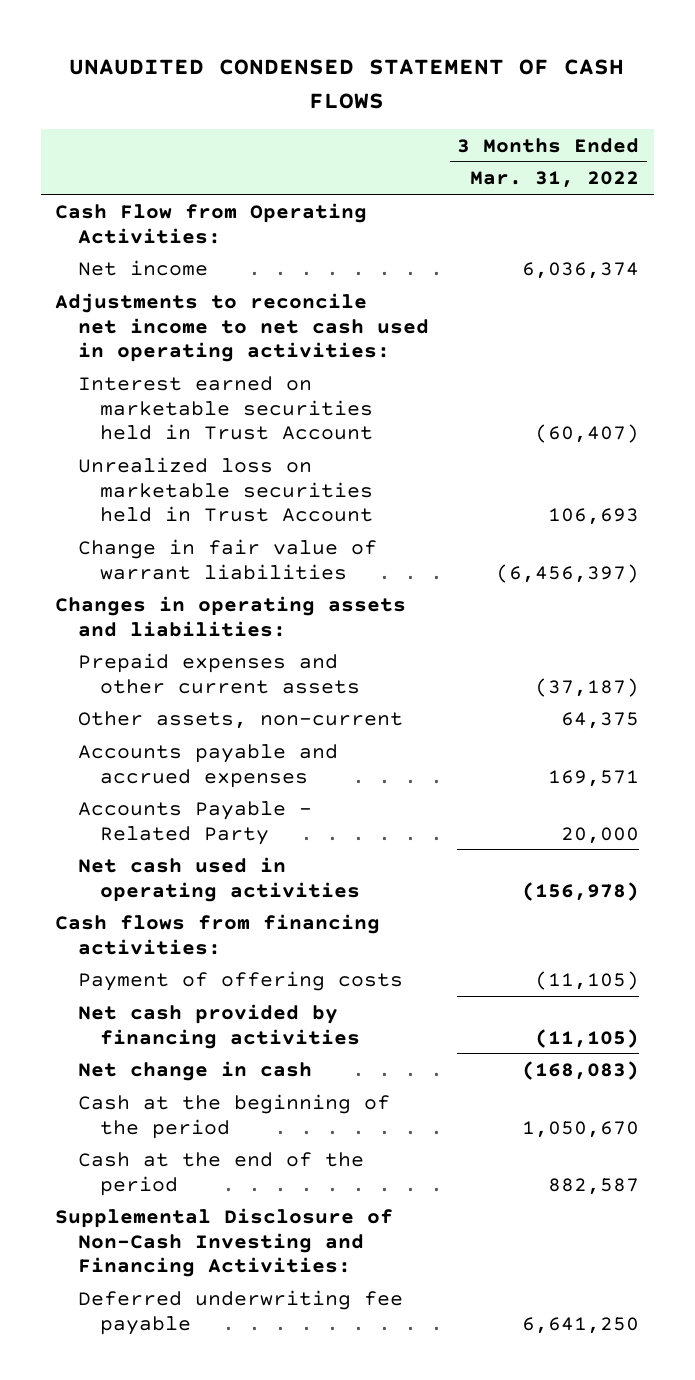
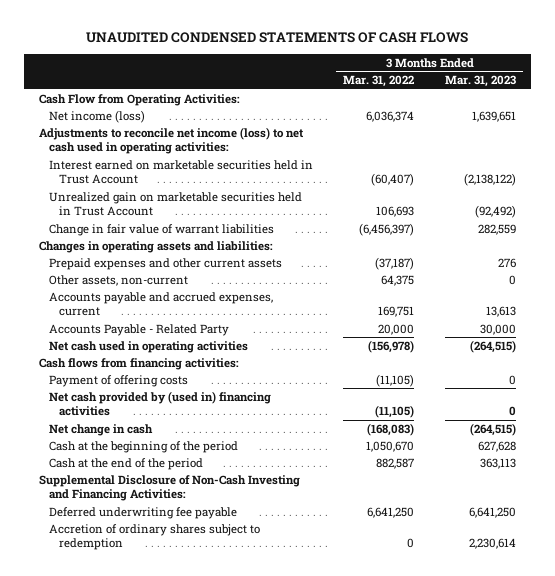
- UNAUDITED CONDENSED STATEMENT OF CASH FLOWS
+ UNAUDITED CONDENSED STATEMENTS OF CASH FLOWS
- | 3 Months Ended Mar. 31, 2022
+ | 3 Months Ended Mar. 31, 2022 | 3 Months Ended Mar. 31, 2023
- Net income | 6,036,374
- Adjustments to reconcile net income to net cash used in operating activities:
+ Net income (loss) | 6,036,374 | 1,639,651
+ Adjustments to reconcile net income (loss) to net cash used in operating activities:
- Unrealized loss on marketable securities held in Trust Account | 106,693
+ Unrealized gain on marketable securities held in Trust Account | 106,693 | (92,492)
- Accounts payable and accrued expenses | 169,571
+ Accounts payable and accrued expenses, current | 169,751 | 13,613
- Net cash provided by financing activities | (11,105)
+ Net cash provided by (used in) financing activities | (11,105) | 0
+ Accretion of ordinary shares subject to redemption | 0 | 2,230,614

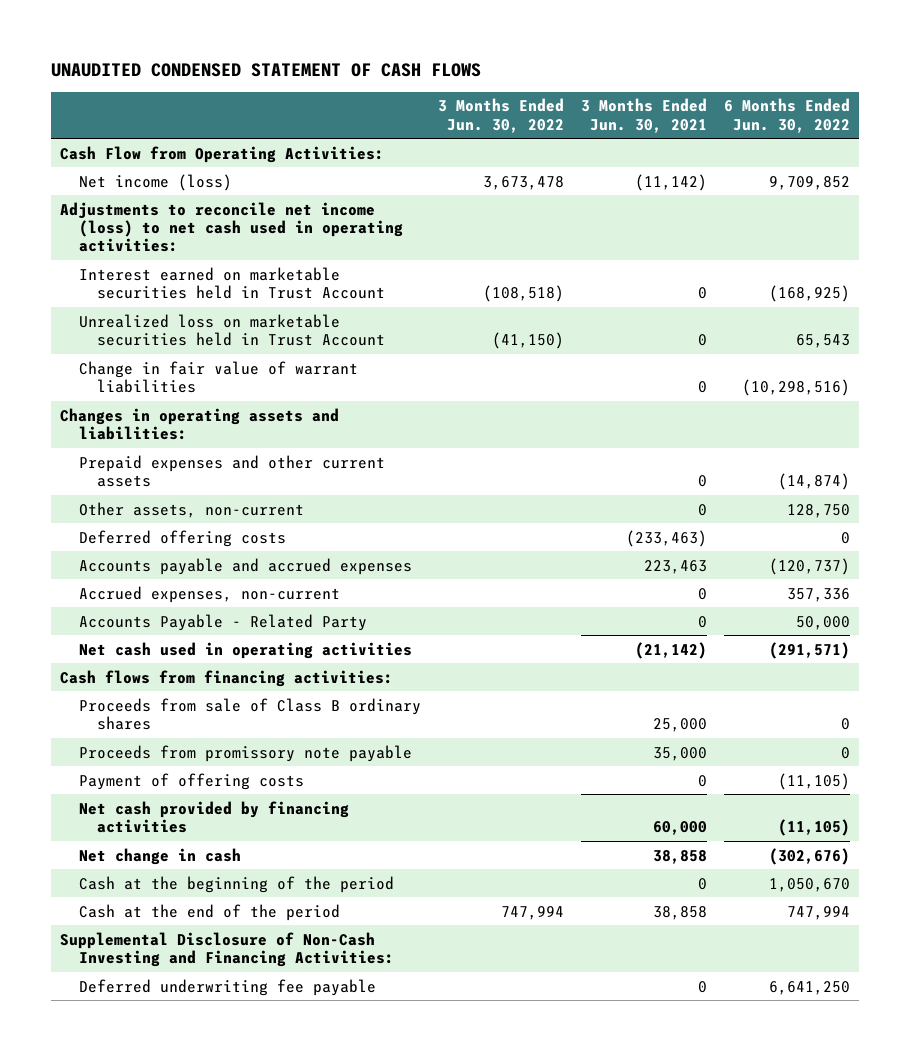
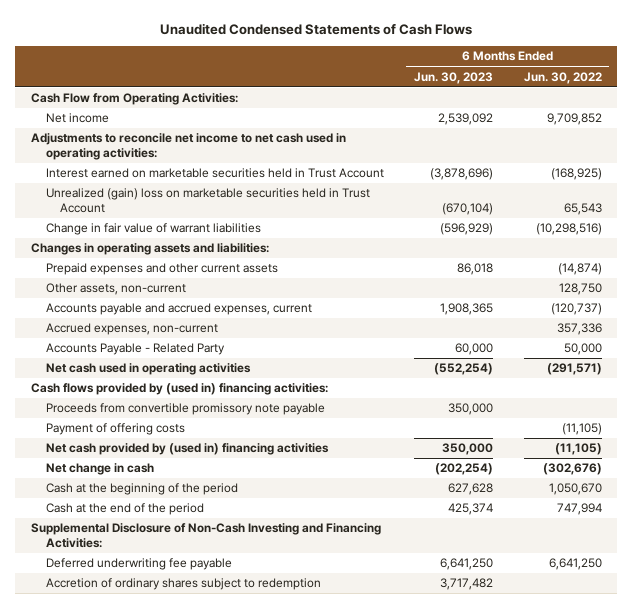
- UNAUDITED CONDENSED STATEMENT OF CASH FLOWS
+ Unaudited Condensed Statements of Cash Flows
- | 3 Months Ended Jun. 30, 2022 | 3 Months Ended Jun. 30, 2021 | 6 Months Ended Jun. 30, 2022
+ | 6 Months Ended Jun. 30, 2023 | 6 Months Ended Jun. 30, 2022
- Net income (loss) | 3,673,478 | (11,142) | 9,709,852
- Adjustments to reconcile net income (loss) to net cash used in operating activities:
+ Net income | 2,539,092 | 9,709,852
+ Adjustments to reconcile net income to net cash used in operating activities:
- Unrealized loss on marketable securities held in Trust Account | (41,150) | 0 | 65,543
+ Unrealized (gain) loss on marketable securities held in Trust Account | (670,104) | 65,543
- Deferred offering costs | | (233,463) | 0
- Accounts payable and accrued expenses | | 223,463 | (120,737)
+ Accounts payable and accrued expenses, current | 1,908,365 | (120,737)
- Cash flows from financing activities:
- Proceeds from sale of Class B ordinary shares | | 25,000 | 0
- Proceeds from promissory note payable | | 35,000 | 0
+ Cash flows provided by (used in) financing activities:
+ Proceeds from convertible promissory note payable | 350,000 |
- Net cash provided by financing activities | | 60,000 | (11,105)
+ Net cash provided by (used in) financing activities | 350,000 | (11,105)
+ Accretion of ordinary shares subject to redemption | 3,717,482 |

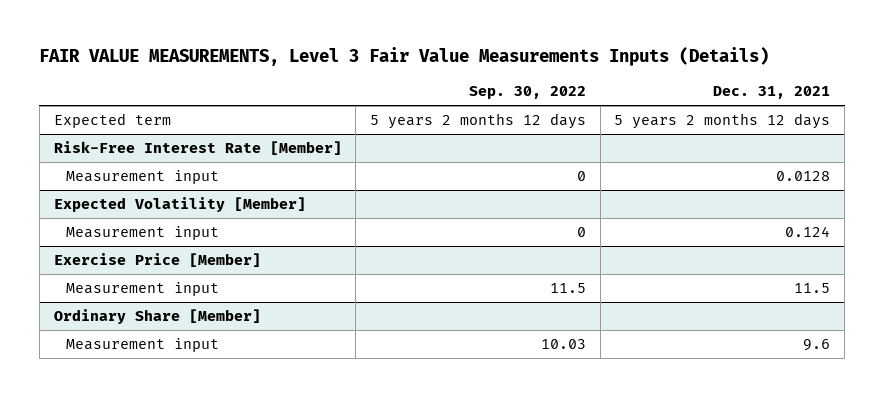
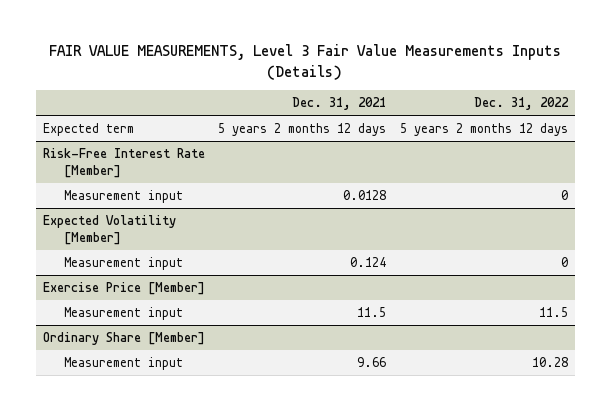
- | Sep. 30, 2022 | Dec. 31, 2021
+ | Dec. 31, 2021 | Dec. 31, 2022
@ Ordinary Share [Member]
- Measurement input | 10.03 | 9.6
+ Measurement input | 9.66 | 10.28

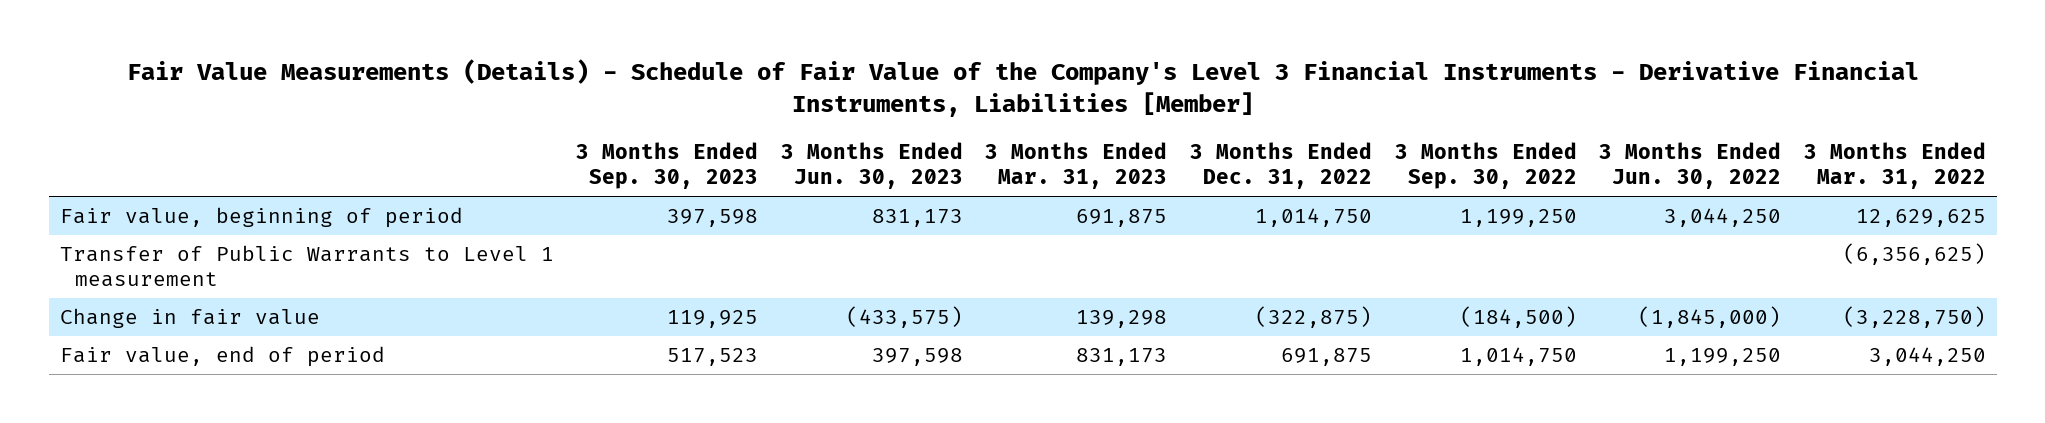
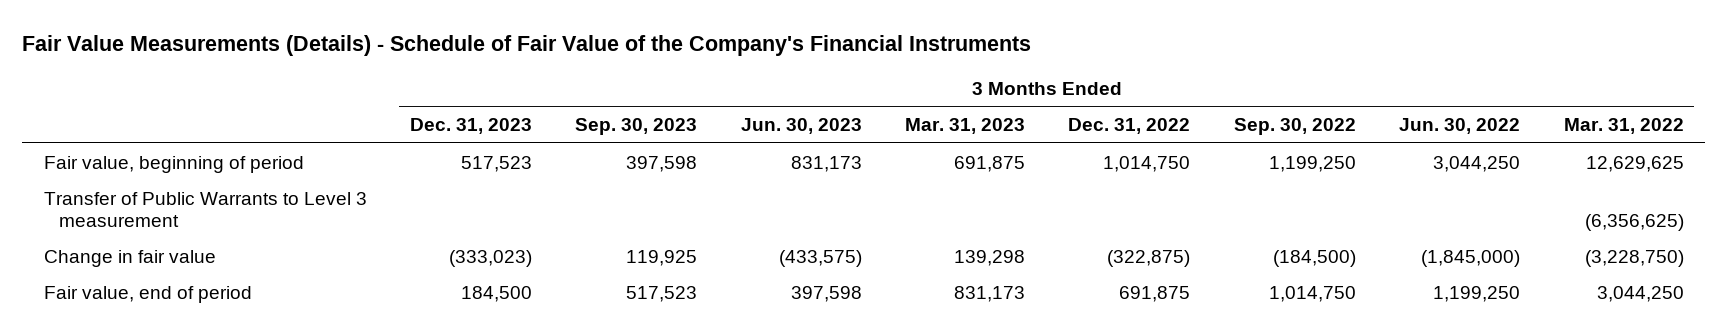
- Fair Value Measurements (Details) - Schedule of Fair Value of the Company's Level 3 Financial Instruments - Derivative Financial Instruments, Liabilities [Member]
+ Fair Value Measurements (Details) - Schedule of Fair Value of the Company's Financial Instruments
- | 3 Months Ended Sep. 30, 2023 | 3 Months Ended Jun. 30, 2023 | 3 Months Ended Mar. 31, 2023 | 3 Months Ended Dec. 31, 2022 | 3 Months Ended Sep. 30, 2022 | 3 Months Ended Jun. 30, 2022 | 3 Months Ended Mar. 31, 2022
+ | 3 Months Ended Dec. 31, 2023 | 3 Months Ended Sep. 30, 2023 | 3 Months Ended Jun. 30, 2023 | 3 Months Ended Mar. 31, 2023 | 3 Months Ended Dec. 31, 2022 | 3 Months Ended Sep. 30, 2022 | 3 Months Ended Jun. 30, 2022 | 3 Months Ended Mar. 31, 2022
- Transfer of Public Warrants to Level 1 measurement | | | | | | | (6,356,625)
+ Transfer of Public Warrants to Level 3 measurement | | | | | | | | (6,356,625)

